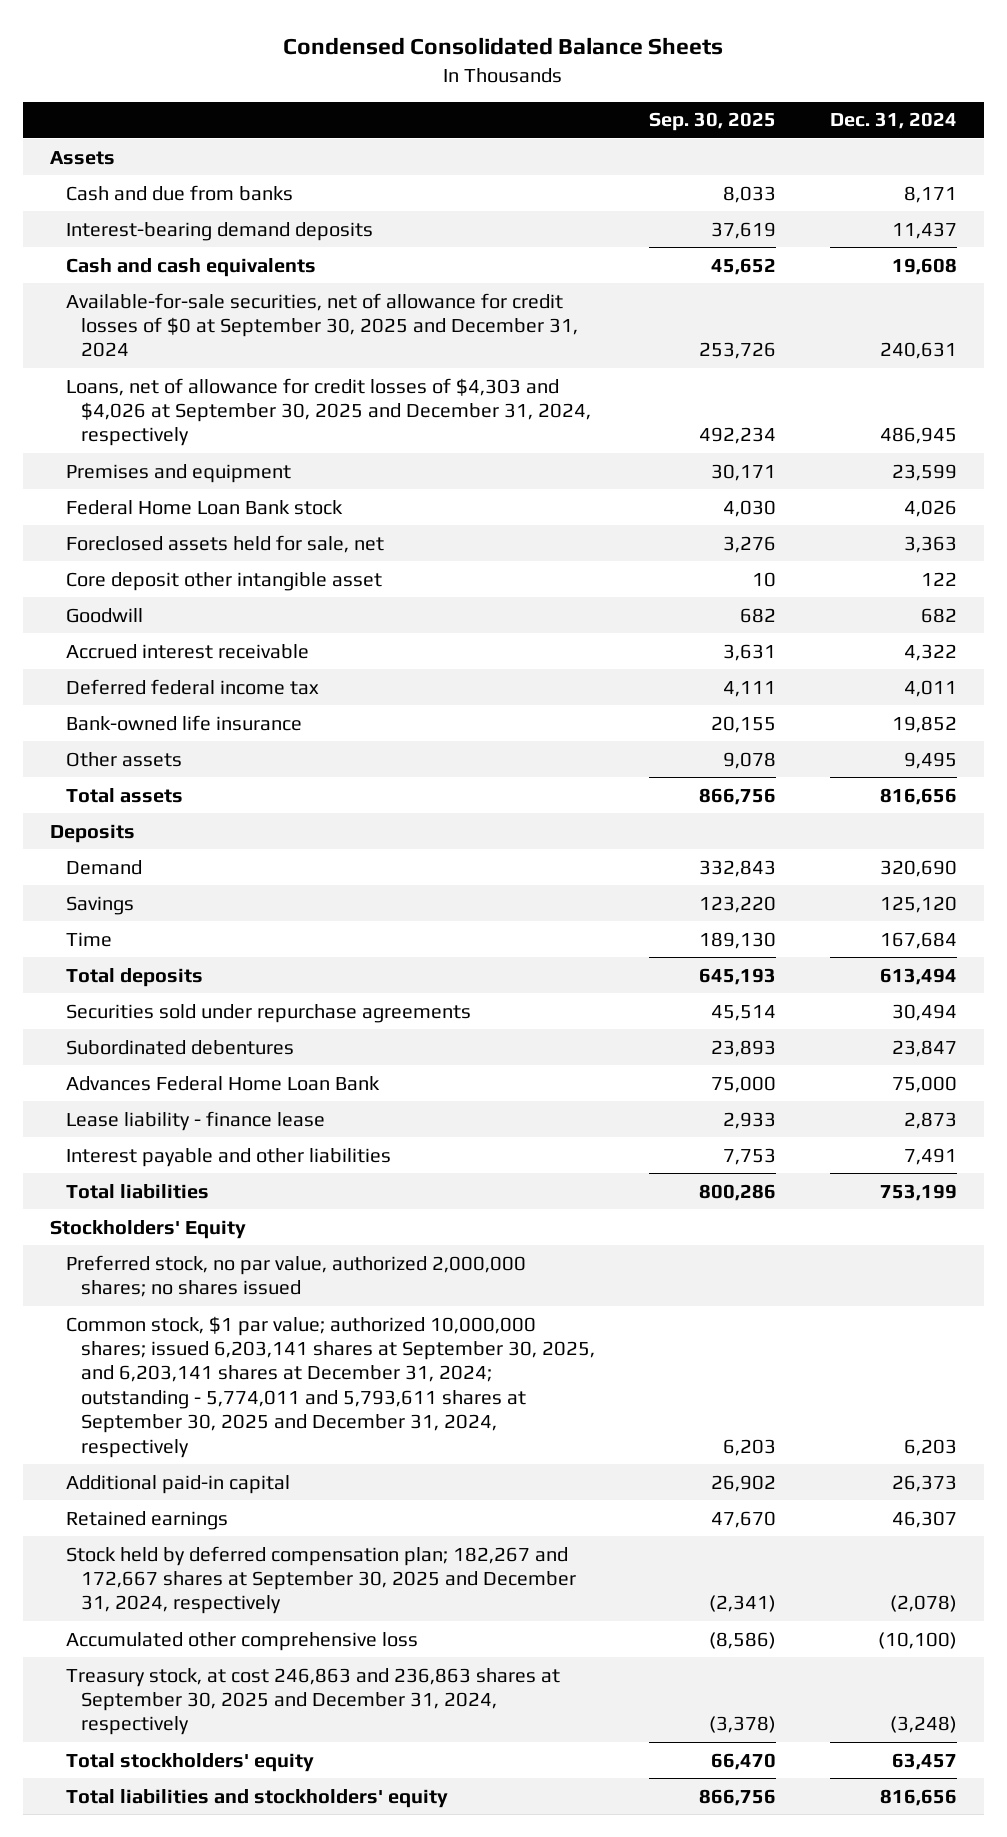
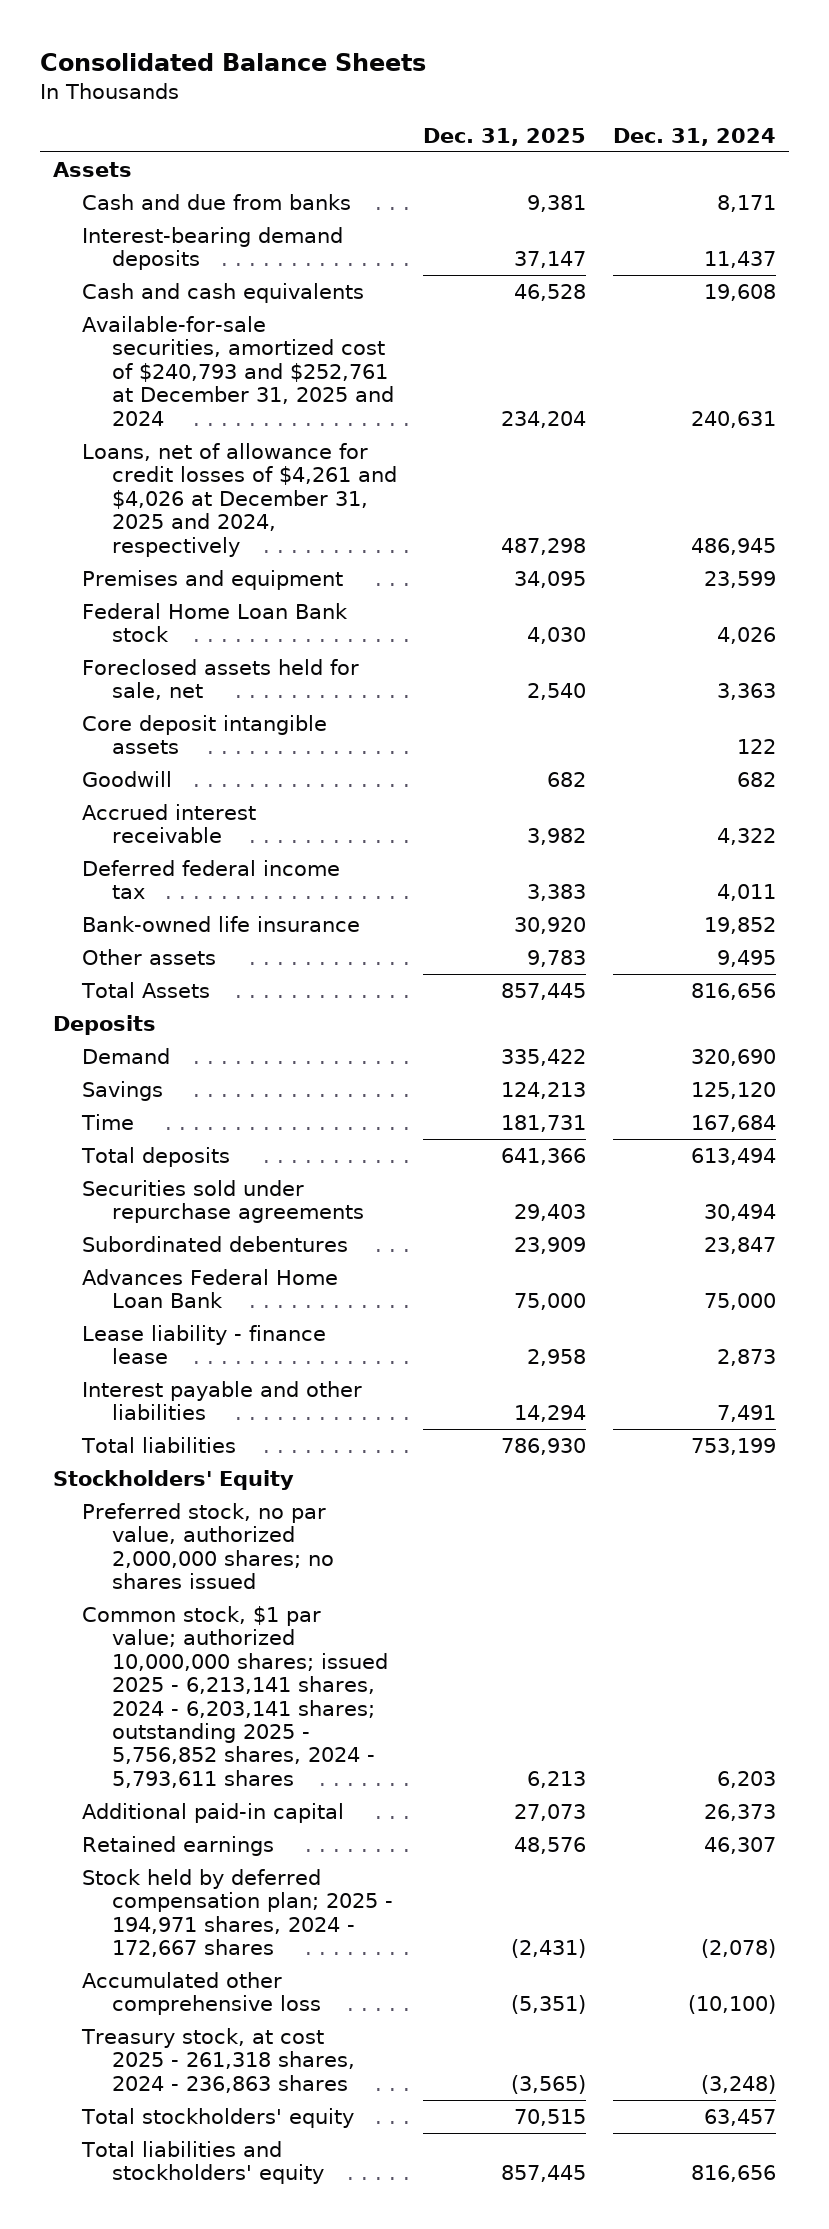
- Condensed Consolidated Balance Sheets
+ Consolidated Balance Sheets
- | Sep. 30, 2025 | Dec. 31, 2024
+ | Dec. 31, 2025 | Dec. 31, 2024
- Available-for-sale securities, net of allowance for credit losses of $0 at September 30, 2025 and December 31, 2024 | 253,726 | 240,631
- Loans, net of allowance for credit losses of $4,303 and $4,026 at September 30, 2025 and December 31, 2024, respectively | 492,234 | 486,945
+ Available-for-sale securities, amortized cost of $240,793 and $252,761 at December 31, 2025 and 2024 | 234,204 | 240,631
+ Loans, net of allowance for credit losses of $4,261 and $4,026 at December 31, 2025 and 2024, respectively | 487,298 | 486,945
- Core deposit other intangible asset | 10 | 122
+ Core deposit intangible assets | | 122
- Total assets | 866,756 | 816,656
+ Total Assets | 857,445 | 816,656
- Common stock, $1 par value; authorized 10,000,000 shares; issued 6,203,141 shares at September 30, 2025, and 6,203,141 shares at December 31, 2024; outstanding - 5,774,011 and 5,793,611 shares at September 30, 2025 and December 31, 2024, respectively | 6,203 | 6,203
+ Common stock, $1 par value; authorized 10,000,000 shares; issued 2025 - 6,213,141 shares, 2024 - 6,203,141 shares; outstanding 2025 - 5,756,852 shares, 2024 - 5,793,611 shares | 6,213 | 6,203
- Stock held by deferred compensation plan; 182,267 and 172,667 shares at September 30, 2025 and December 31, 2024, respectively | (2,341) | (2,078)
+ Stock held by deferred compensation plan; 2025 - 194,971 shares, 2024 - 172,667 shares | (2,431) | (2,078)
- Treasury stock, at cost 246,863 and 236,863 shares at September 30, 2025 and December 31, 2024, respectively | (3,378) | (3,248)
+ Treasury stock, at cost 2025 - 261,318 shares, 2024 - 236,863 shares | (3,565) | (3,248)

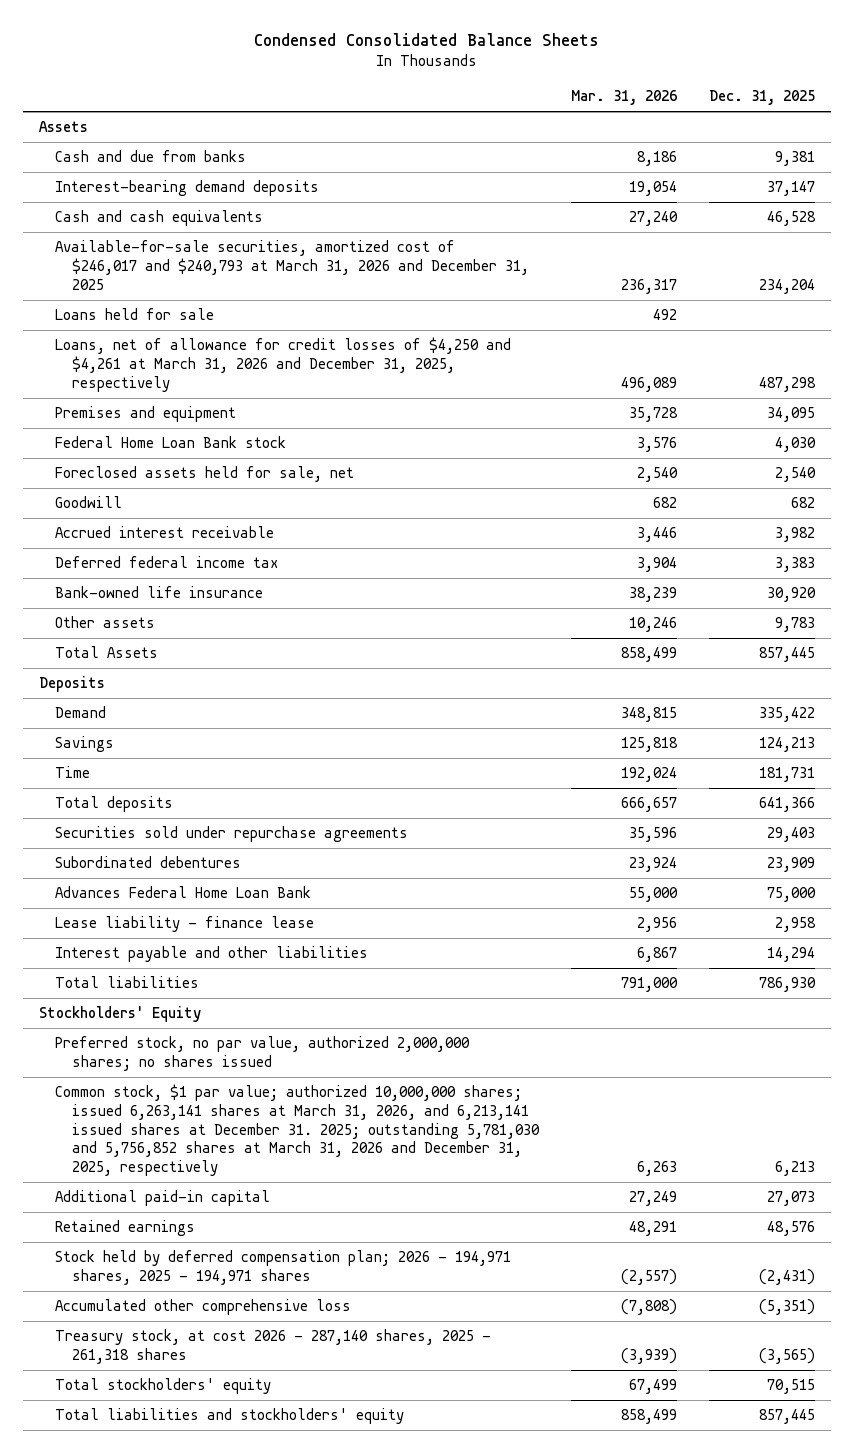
- Consolidated Balance Sheets
+ Condensed Consolidated Balance Sheets
- | Dec. 31, 2025 | Dec. 31, 2024
+ | Mar. 31, 2026 | Dec. 31, 2025
- Available-for-sale securities, amortized cost of $240,793 and $252,761 at December 31, 2025 and 2024 | 234,204 | 240,631
- Loans, net of allowance for credit losses of $4,261 and $4,026 at December 31, 2025 and 2024, respectively | 487,298 | 486,945
+ Available-for-sale securities, amortized cost of $246,017 and $240,793 at March 31, 2026 and December 31, 2025 | 236,317 | 234,204
+ Loans held for sale | 492 |
+ Loans, net of allowance for credit losses of $4,250 and $4,261 at March 31, 2026 and December 31, 2025, respectively | 496,089 | 487,298
- Core deposit intangible assets | | 122
- Common stock, $1 par value; authorized 10,000,000 shares; issued 2025 - 6,213,141 shares, 2024 - 6,203,141 shares; outstanding 2025 - 5,756,852 shares, 2024 - 5,793,611 shares | 6,213 | 6,203
+ Common stock, $1 par value; authorized 10,000,000 shares; issued 6,263,141 shares at March 31, 2026, and 6,213,141 issued shares at December 31. 2025; outstanding 5,781,030 and 5,756,852 shares at March 31, 2026 and December 31, 2025, respectively | 6,263 | 6,213
- Stock held by deferred compensation plan; 2025 - 194,971 shares, 2024 - 172,667 shares | (2,431) | (2,078)
+ Stock held by deferred compensation plan; 2026 - 194,971 shares, 2025 - 194,971 shares | (2,557) | (2,431)
- Treasury stock, at cost 2025 - 261,318 shares, 2024 - 236,863 shares | (3,565) | (3,248)
+ Treasury stock, at cost 2026 - 287,140 shares, 2025 - 261,318 shares | (3,939) | (3,565)

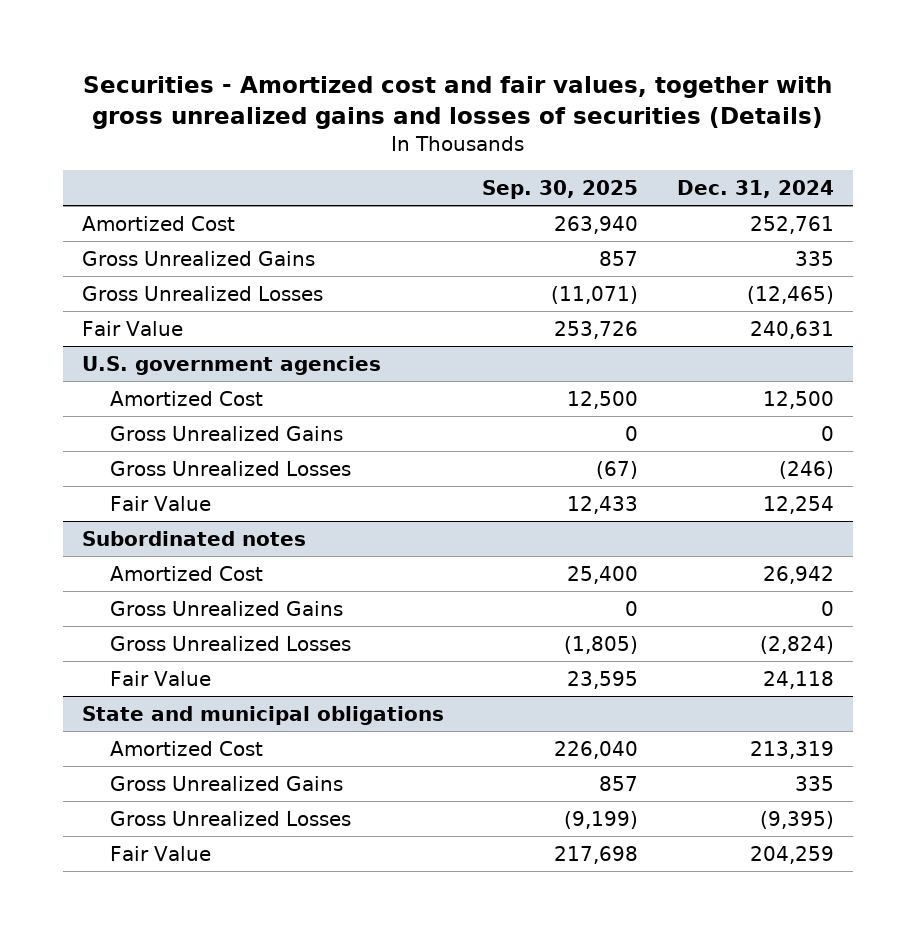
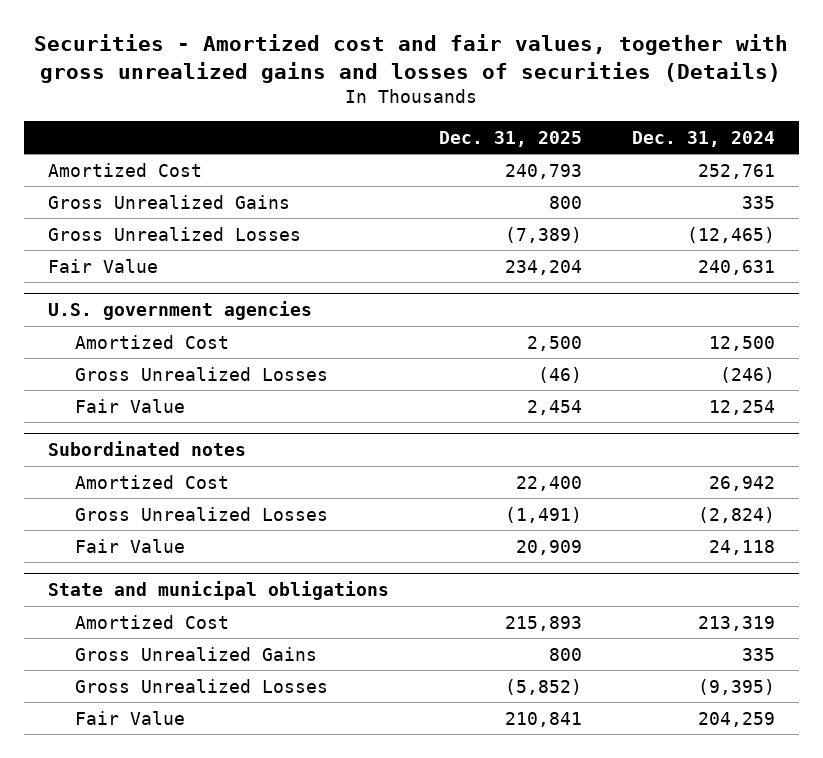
- | Sep. 30, 2025 | Dec. 31, 2024
+ | Dec. 31, 2025 | Dec. 31, 2024
@ U.S. government agencies
- Gross Unrealized Gains | 0 | 0
@ Subordinated notes
- Gross Unrealized Gains | 0 | 0

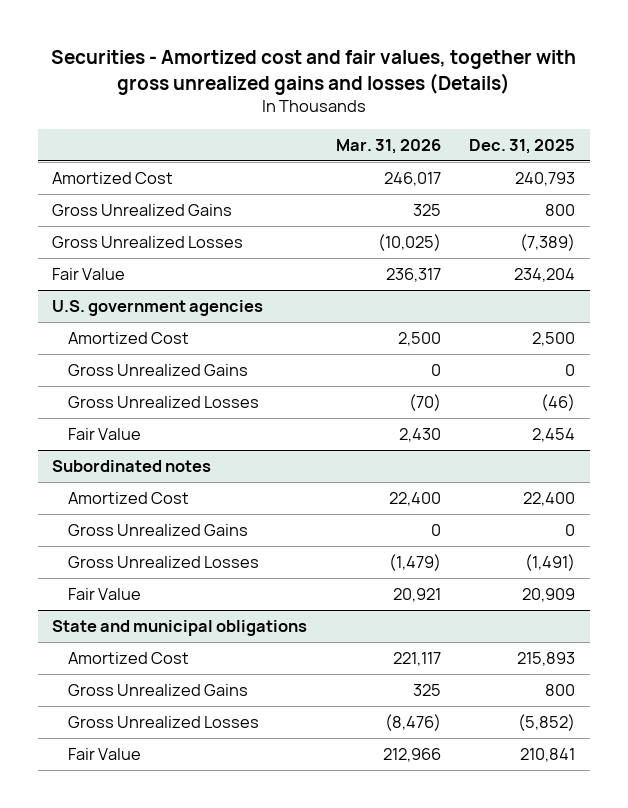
- Securities - Amortized cost and fair values, together with gross unrealized gains and losses of securities (Details)
+ Securities - Amortized cost and fair values, together with gross unrealized gains and losses (Details)
- | Dec. 31, 2025 | Dec. 31, 2024
+ | Mar. 31, 2026 | Dec. 31, 2025
@ U.S. government agencies
+ Gross Unrealized Gains | 0 | 0
@ Subordinated notes
+ Gross Unrealized Gains | 0 | 0

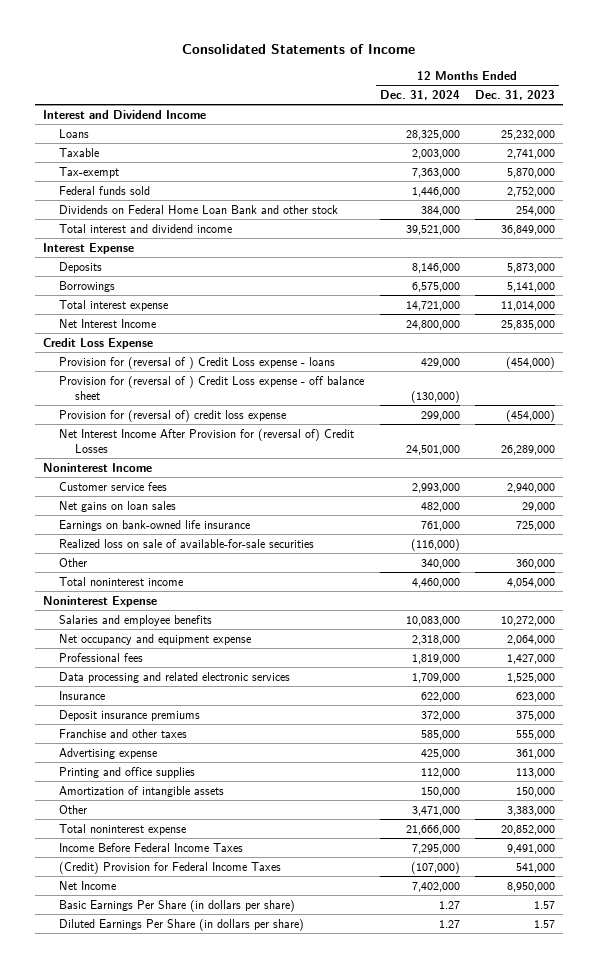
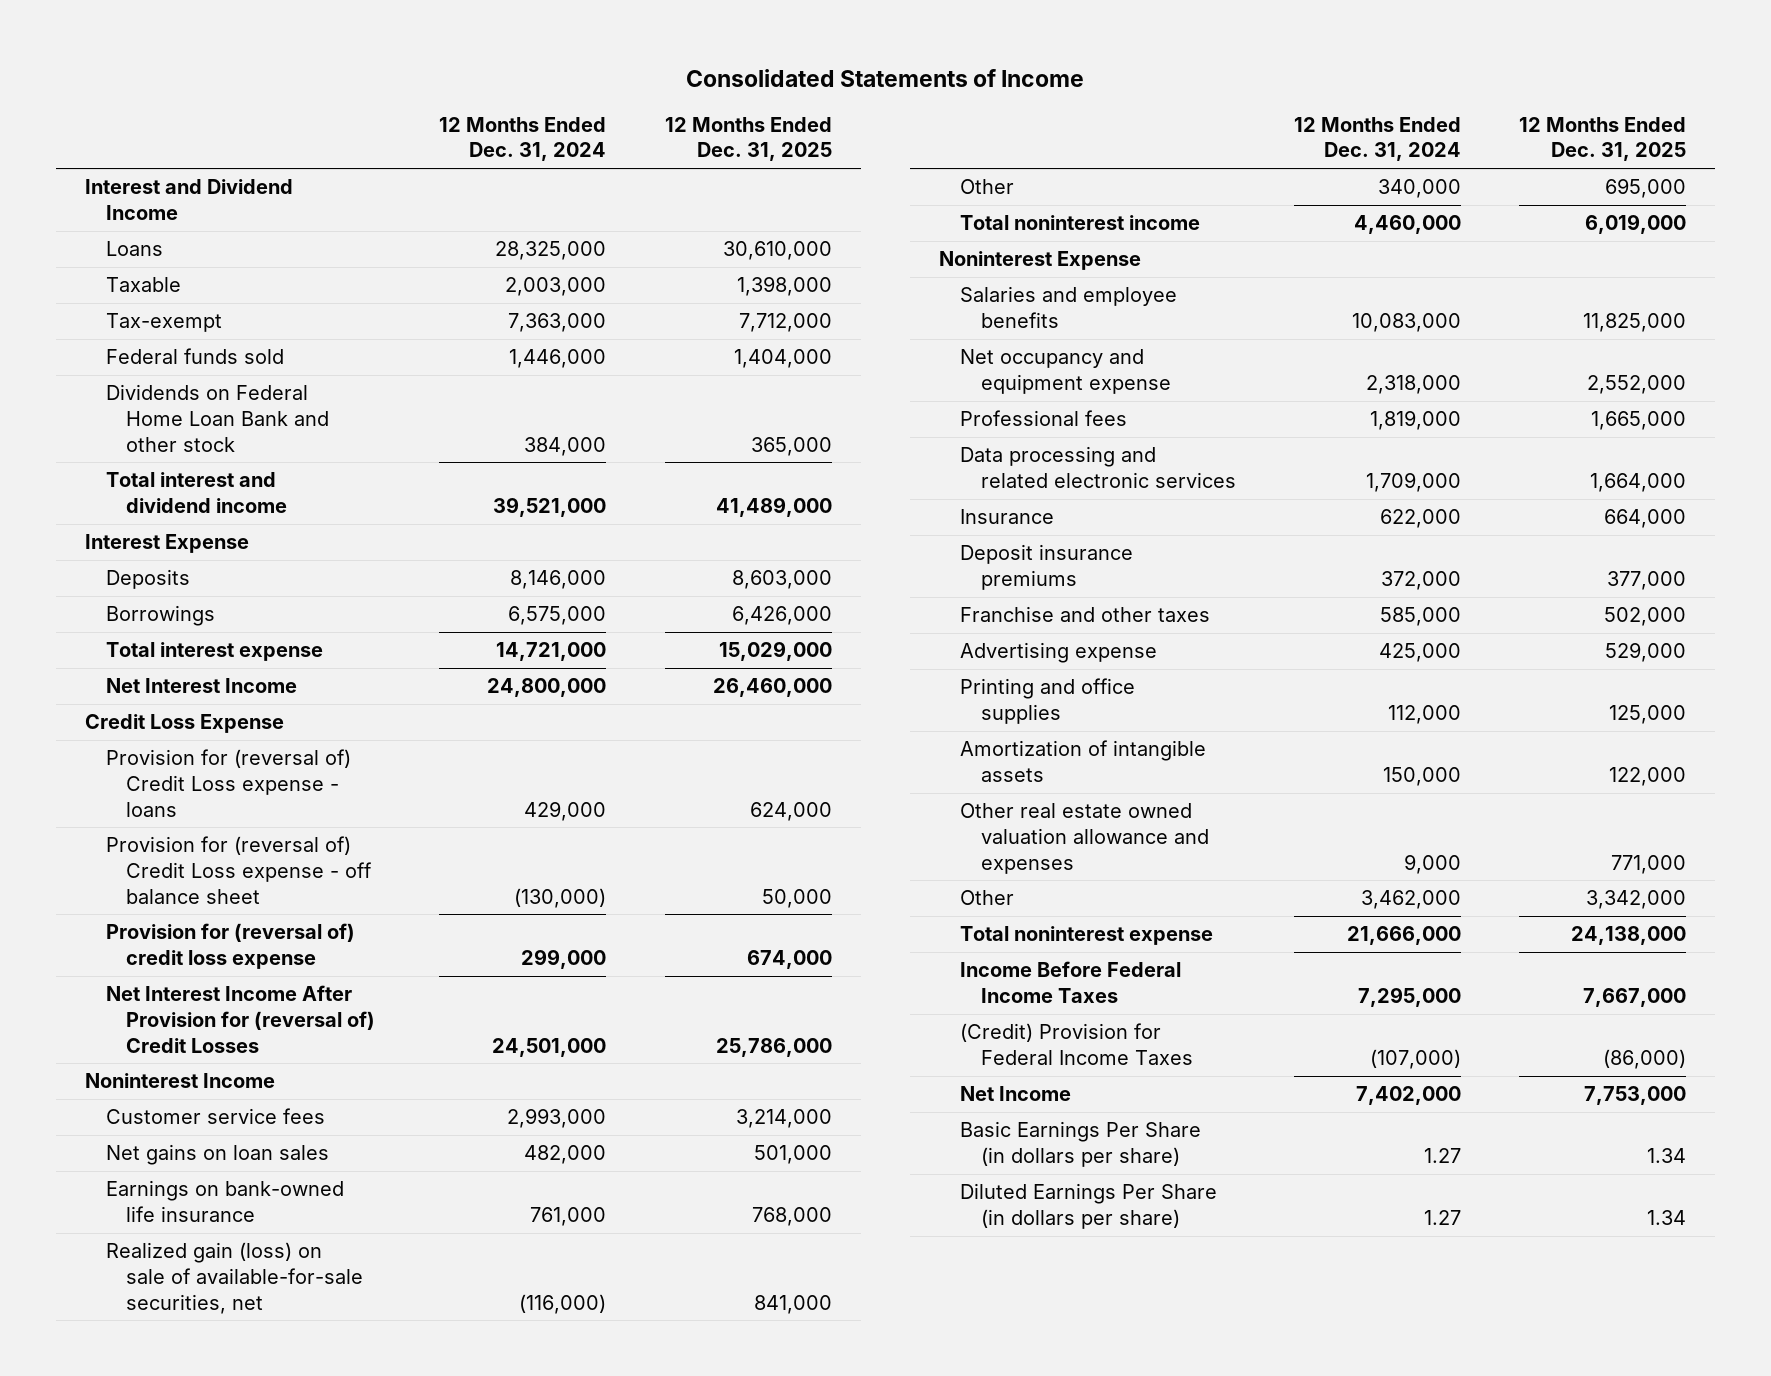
- | 12 Months Ended Dec. 31, 2024 | 12 Months Ended Dec. 31, 2023
+ | 12 Months Ended Dec. 31, 2024 | 12 Months Ended Dec. 31, 2025
- Provision for (reversal of ) Credit Loss expense - loans | 429,000 | (454,000)
- Provision for (reversal of ) Credit Loss expense - off balance sheet | (130,000) |
+ Provision for (reversal of) Credit Loss expense - loans | 429,000 | 624,000
+ Provision for (reversal of) Credit Loss expense - off balance sheet | (130,000) | 50,000
- Realized loss on sale of available-for-sale securities | (116,000) |
+ Realized gain (loss) on sale of available-for-sale securities, net | (116,000) | 841,000
- Other | 3,471,000 | 3,383,000
+ Other real estate owned valuation allowance and expenses | 9,000 | 771,000
+ Other | 3,462,000 | 3,342,000

